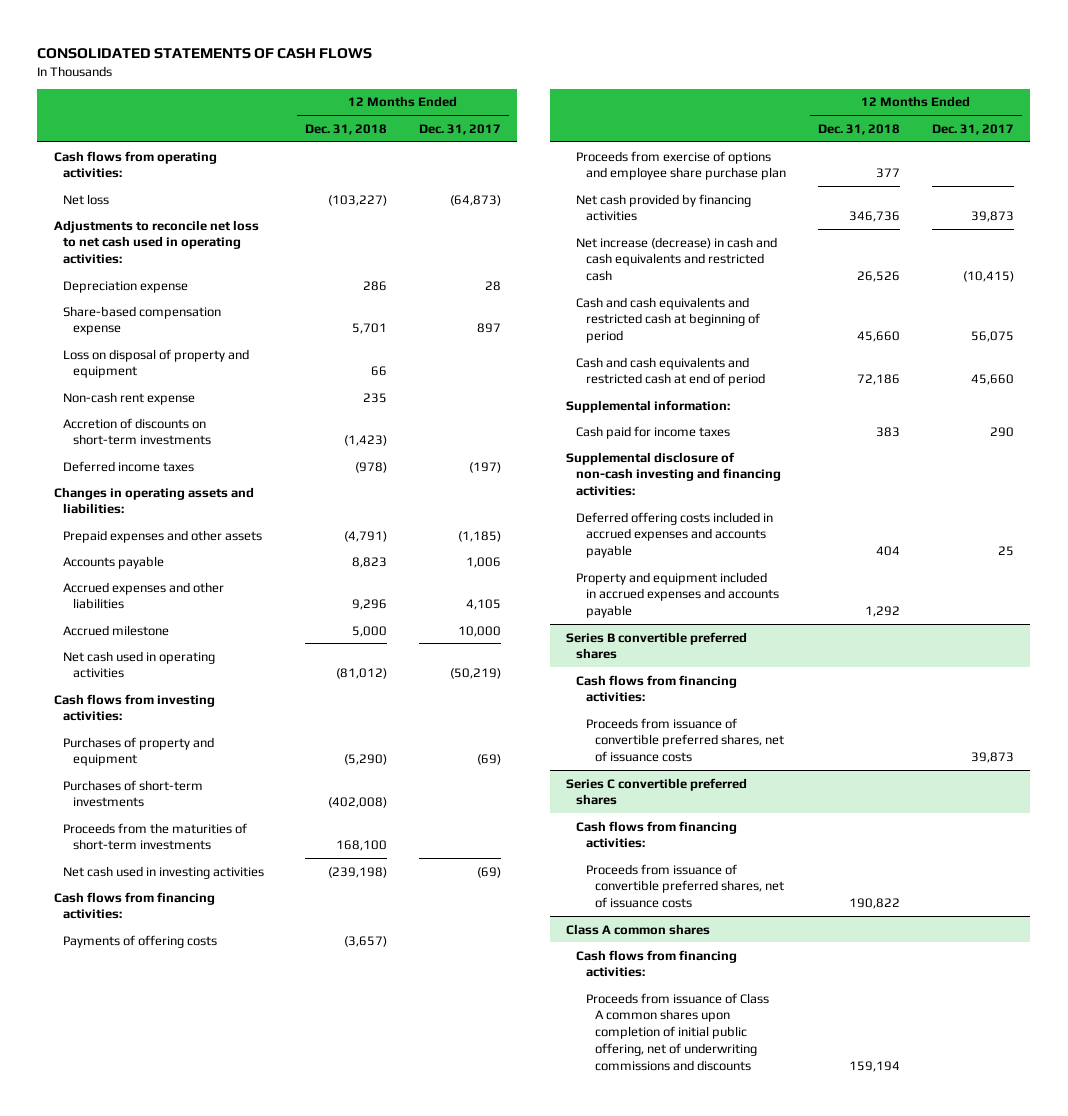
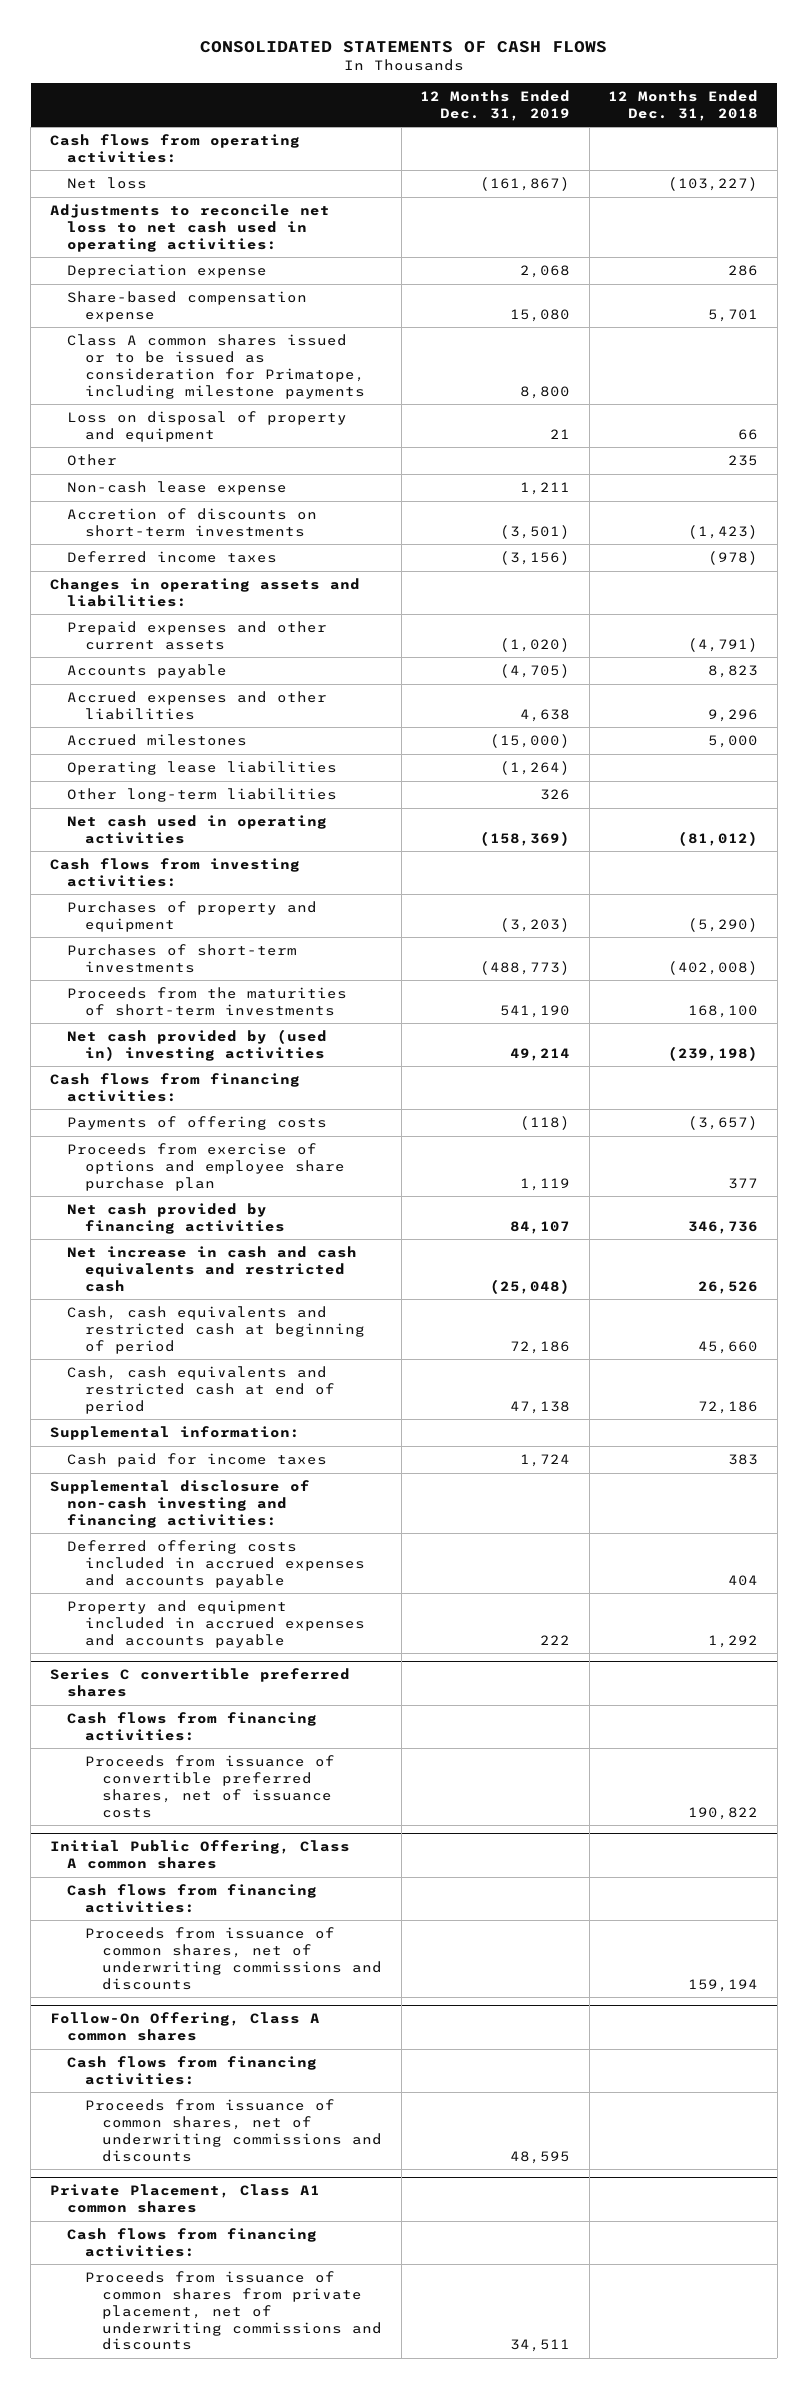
- | 12 Months Ended Dec. 31, 2018 | 12 Months Ended Dec. 31, 2017
+ | 12 Months Ended Dec. 31, 2019 | 12 Months Ended Dec. 31, 2018
+ Class A common shares issued or to be issued as consideration for Primatope, including milestone payments | 8,800 |
- Non-cash rent expense | 235 |
+ Other | | 235
+ Non-cash lease expense | 1,211 |
- Prepaid expenses and other assets | (4,791) | (1,185)
+ Prepaid expenses and other current assets | (1,020) | (4,791)
- Accrued milestone | 5,000 | 10,000
+ Accrued milestones | (15,000) | 5,000
+ Operating lease liabilities | (1,264) |
+ Other long-term liabilities | 326 |
- Net cash used in investing activities | (239,198) | (69)
+ Net cash provided by (used in) investing activities | 49,214 | (239,198)
- Net increase (decrease) in cash and cash equivalents and restricted cash | 26,526 | (10,415)
- Cash and cash equivalents and restricted cash at beginning of period | 45,660 | 56,075
- Cash and cash equivalents and restricted cash at end of period | 72,186 | 45,660
+ Net increase in cash and cash equivalents and restricted cash | (25,048) | 26,526
+ Cash, cash equivalents and restricted cash at beginning of period | 72,186 | 45,660
+ Cash, cash equivalents and restricted cash at end of period | 47,138 | 72,186
- Series B convertible preferred shares
- Cash flows from financing activities:
- Proceeds from issuance of convertible preferred shares, net of issuance costs | | 39,873
- Class A common shares
+ Initial Public Offering, Class A common shares
- Proceeds from issuance of Class A common shares upon completion of initial public offering, net of underwriting commissions and discounts | 159,194 |
+ Proceeds from issuance of common shares, net of underwriting commissions and discounts | | 159,194
+ Follow-On Offering, Class A common shares
+ Cash flows from financing activities:
+ Proceeds from issuance of common shares, net of underwriting commissions and discounts | 48,595 |
+ Private Placement, Class A1 common shares
+ Cash flows from financing activities:
+ Proceeds from issuance of common shares from private placement, net of underwriting commissions and discounts | 34,511 |

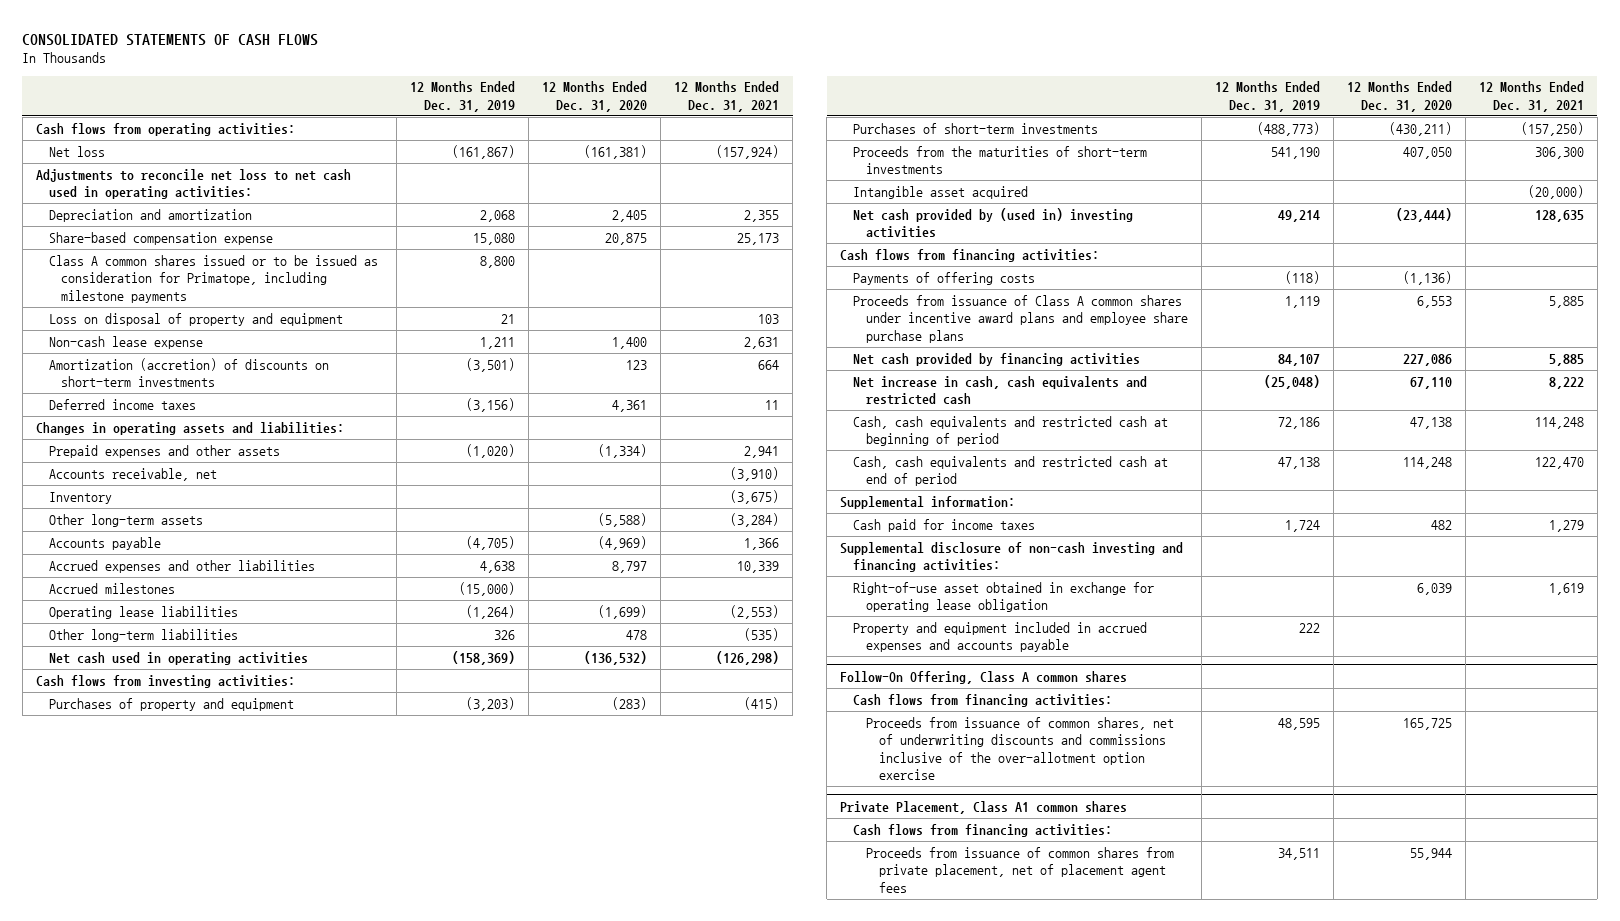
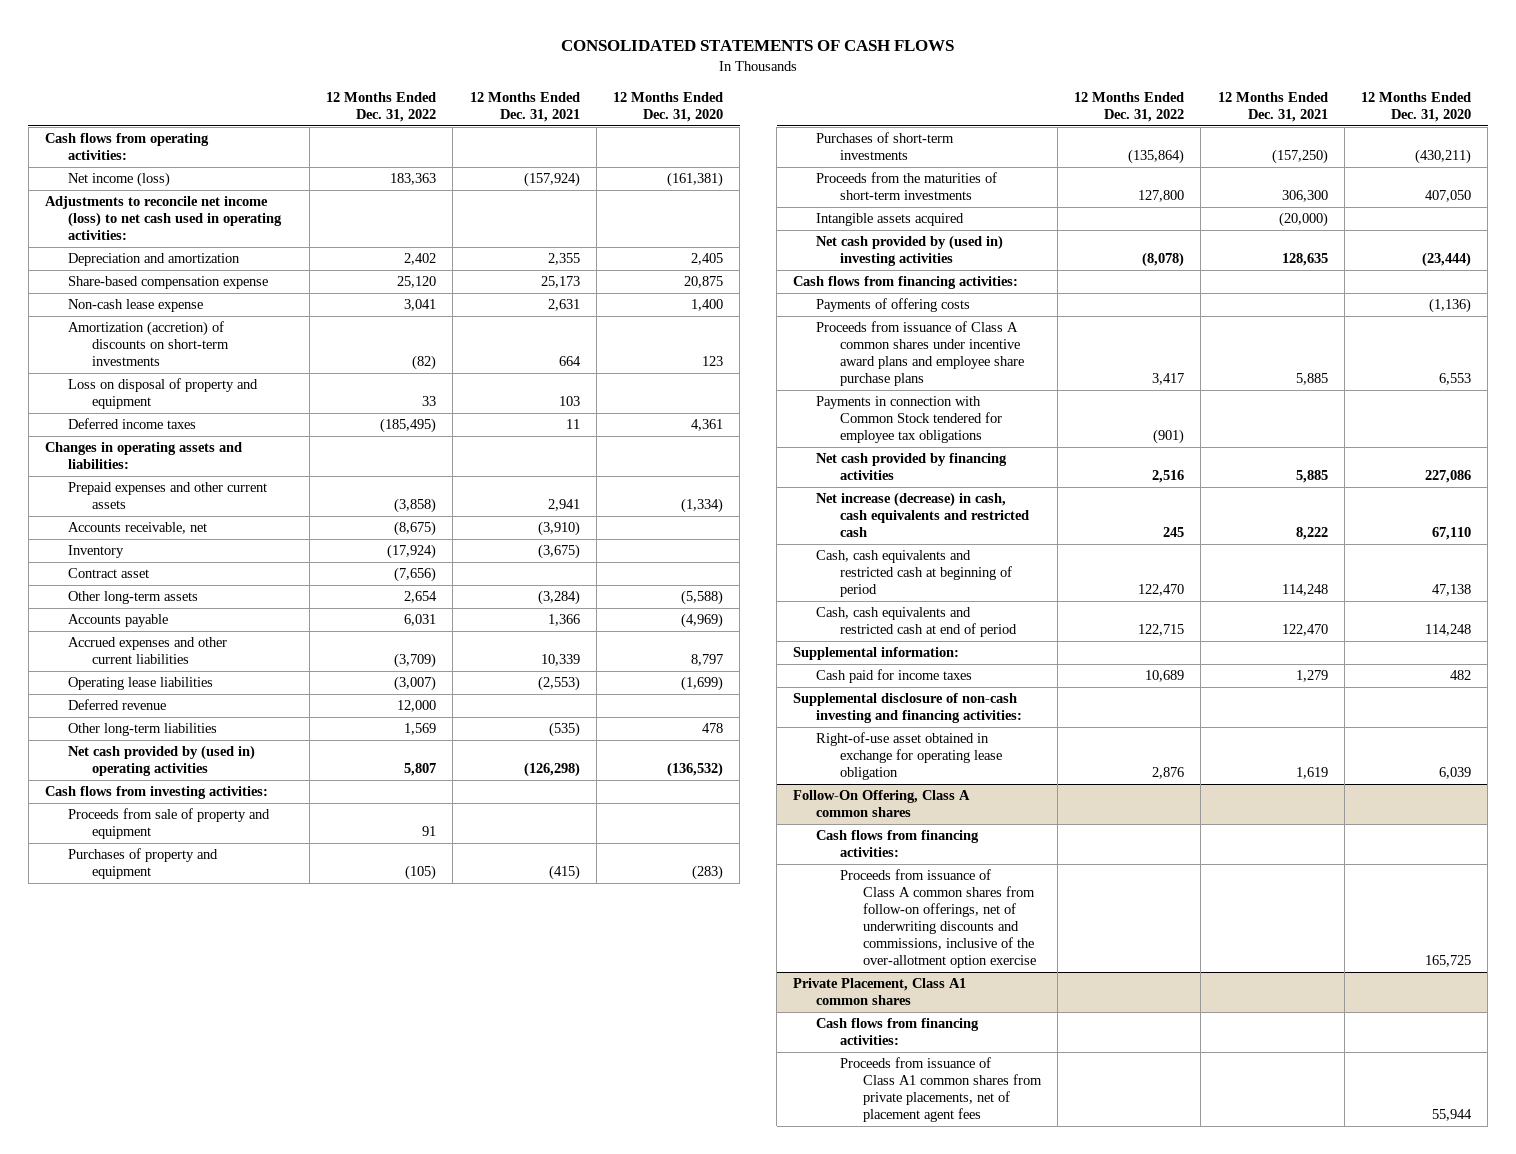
- | 12 Months Ended Dec. 31, 2019 | 12 Months Ended Dec. 31, 2020 | 12 Months Ended Dec. 31, 2021
+ | 12 Months Ended Dec. 31, 2022 | 12 Months Ended Dec. 31, 2021 | 12 Months Ended Dec. 31, 2020
- Net loss | (161,867) | (161,381) | (157,924)
- Adjustments to reconcile net loss to net cash used in operating activities:
+ Net income (loss) | 183,363 | (157,924) | (161,381)
+ Adjustments to reconcile net income (loss) to net cash used in operating activities:
- Class A common shares issued or to be issued as consideration for Primatope, including milestone payments | 8,800 | |
moved down: Loss on disposal of property and equipment | 33 | 103 |
- Prepaid expenses and other assets | (1,020) | (1,334) | 2,941
+ Prepaid expenses and other current assets | (3,858) | 2,941 | (1,334)
+ Contract asset | (7,656) | |
- Accrued expenses and other liabilities | 4,638 | 8,797 | 10,339
- Accrued milestones | (15,000) | |
+ Accrued expenses and other current liabilities | (3,709) | 10,339 | 8,797
+ Deferred revenue | 12,000 | |
- Net cash used in operating activities | (158,369) | (136,532) | (126,298)
+ Net cash provided by (used in) operating activities | 5,807 | (126,298) | (136,532)
+ Proceeds from sale of property and equipment | 91 | |
- Intangible asset acquired | | | (20,000)
+ Intangible assets acquired | | (20,000) |
+ Payments in connection with Common Stock tendered for employee tax obligations | (901) | |
- Net increase in cash, cash equivalents and restricted cash | (25,048) | 67,110 | 8,222
+ Net increase (decrease) in cash, cash equivalents and restricted cash | 245 | 8,222 | 67,110
- Property and equipment included in accrued expenses and accounts payable | 222 | |
@ Follow-On Offering, Class A common shares
- Proceeds from issuance of common shares, net of underwriting discounts and commissions inclusive of the over-allotment option exercise | 48,595 | 165,725 |
+ Proceeds from issuance of Class A common shares from follow-on offerings, net of underwriting discounts and commissions, inclusive of the over-allotment option exercise | | | 165,725
@ Private Placement, Class A1 common shares
- Proceeds from issuance of common shares from private placement, net of placement agent fees | 34,511 | 55,944 |
+ Proceeds from issuance of Class A1 common shares from private placements, net of placement agent fees | | | 55,944

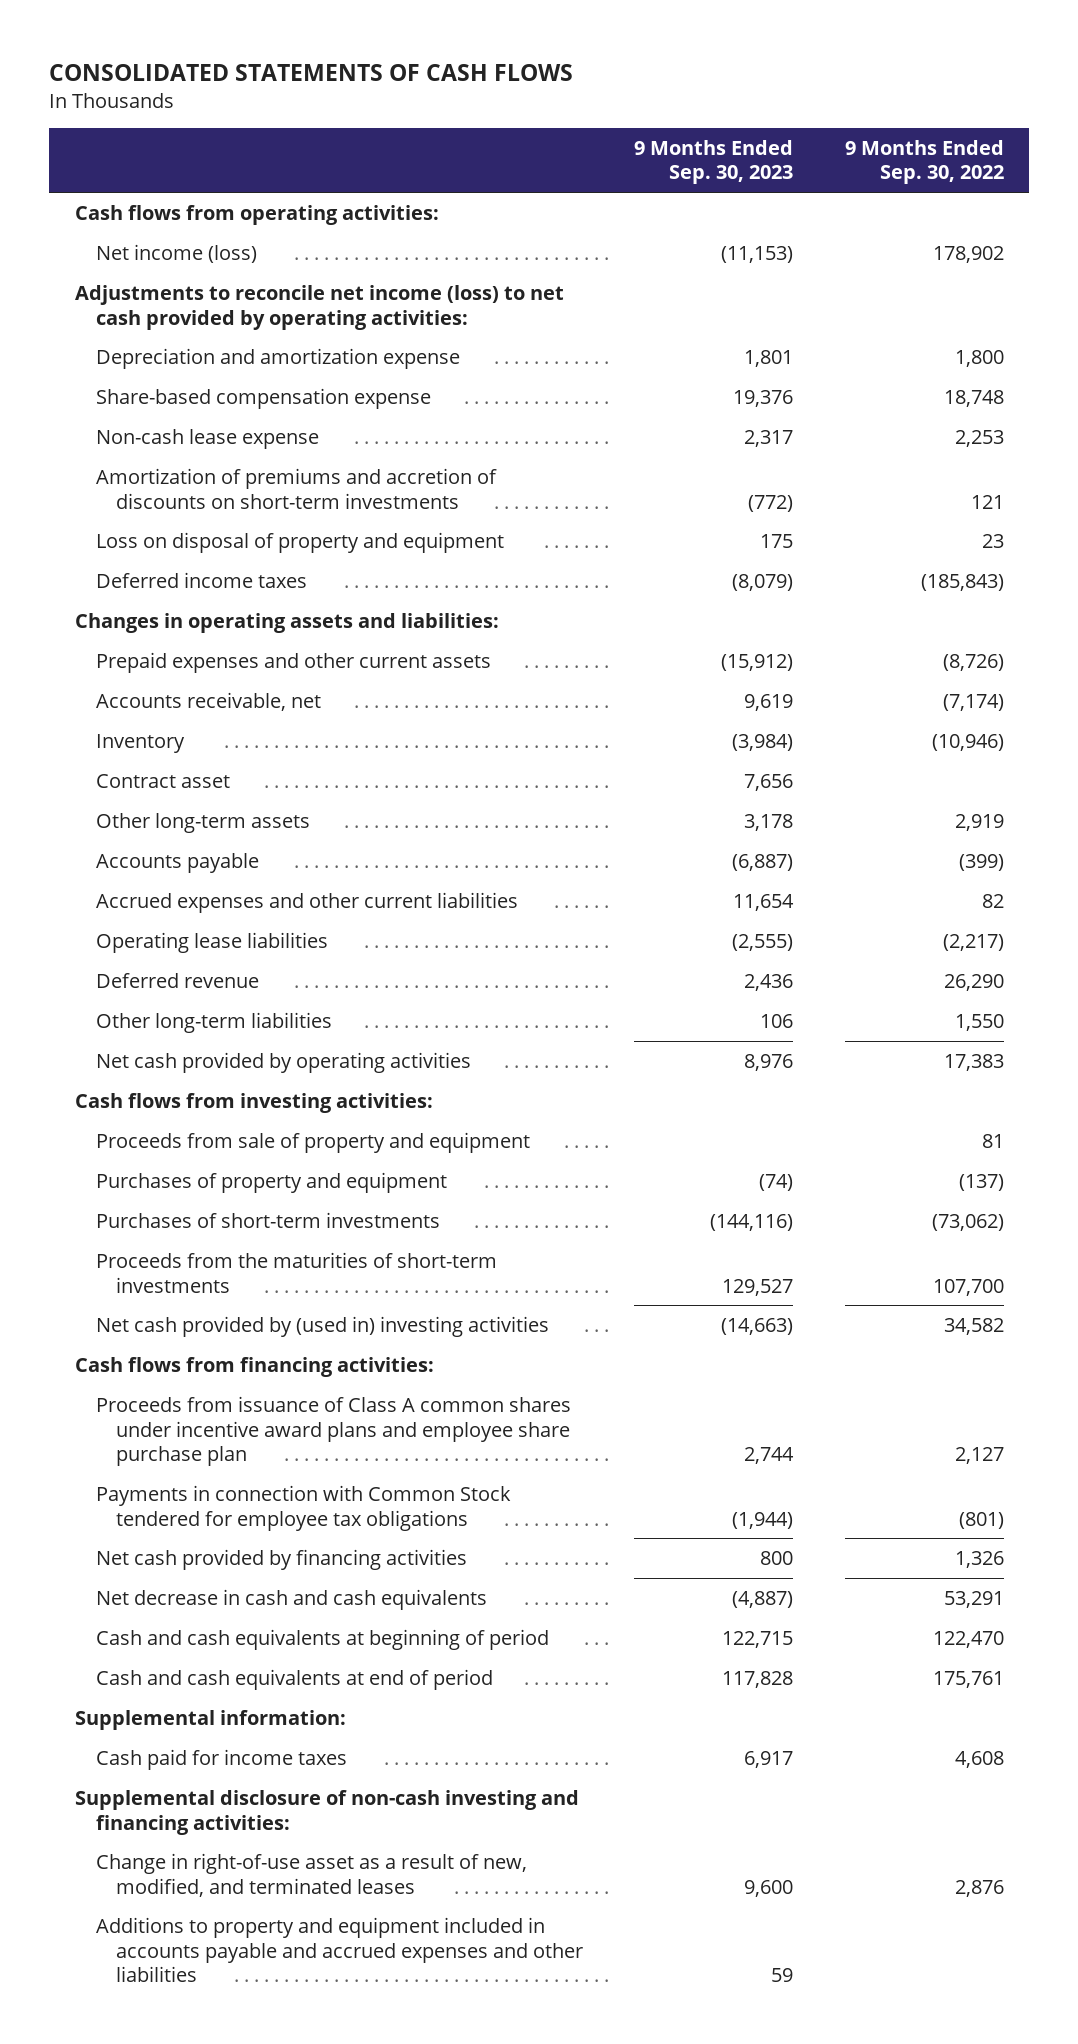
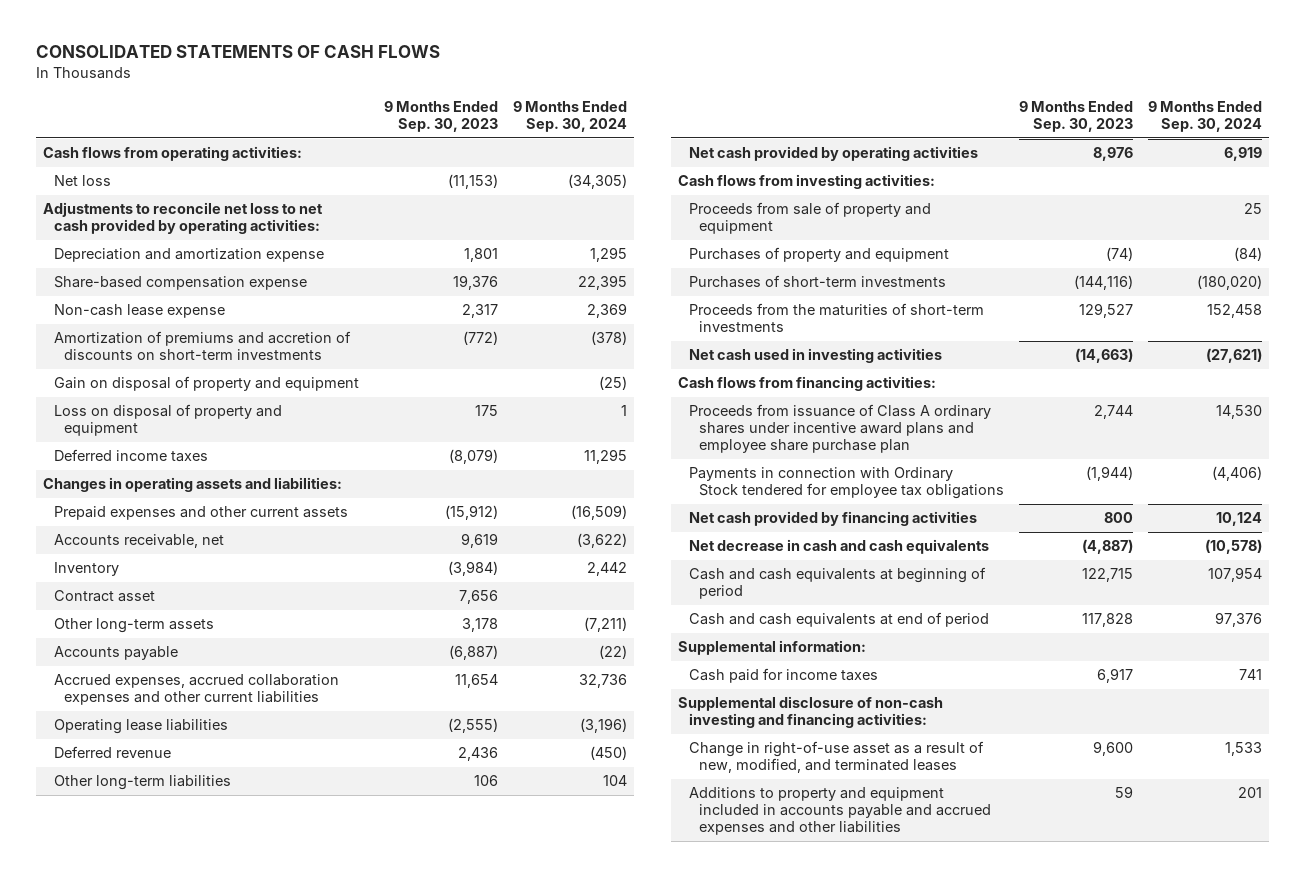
- | 9 Months Ended Sep. 30, 2023 | 9 Months Ended Sep. 30, 2022
+ | 9 Months Ended Sep. 30, 2023 | 9 Months Ended Sep. 30, 2024
- Net income (loss) | (11,153) | 178,902
- Adjustments to reconcile net income (loss) to net cash provided by operating activities:
+ Net loss | (11,153) | (34,305)
+ Adjustments to reconcile net loss to net cash provided by operating activities:
+ Gain on disposal of property and equipment | | (25)
- Accrued expenses and other current liabilities | 11,654 | 82
+ Accrued expenses, accrued collaboration expenses and other current liabilities | 11,654 | 32,736
- Net cash provided by (used in) investing activities | (14,663) | 34,582
+ Net cash used in investing activities | (14,663) | (27,621)
- Proceeds from issuance of Class A common shares under incentive award plans and employee share purchase plan | 2,744 | 2,127
- Payments in connection with Common Stock tendered for employee tax obligations | (1,944) | (801)
+ Proceeds from issuance of Class A ordinary shares under incentive award plans and employee share purchase plan | 2,744 | 14,530
+ Payments in connection with Ordinary Stock tendered for employee tax obligations | (1,944) | (4,406)

